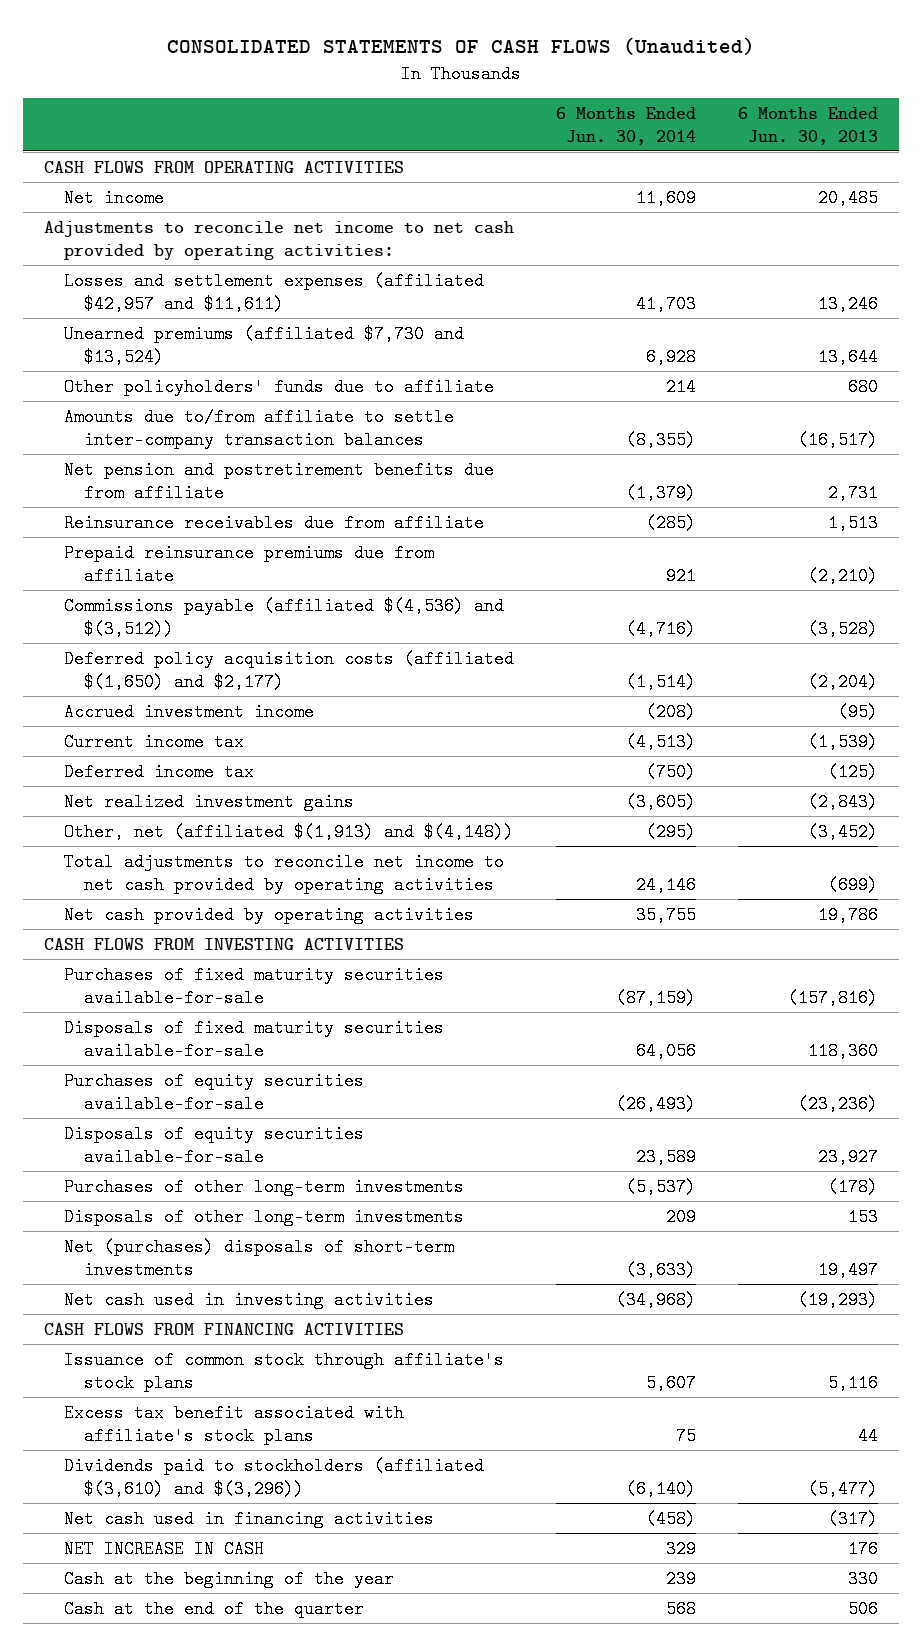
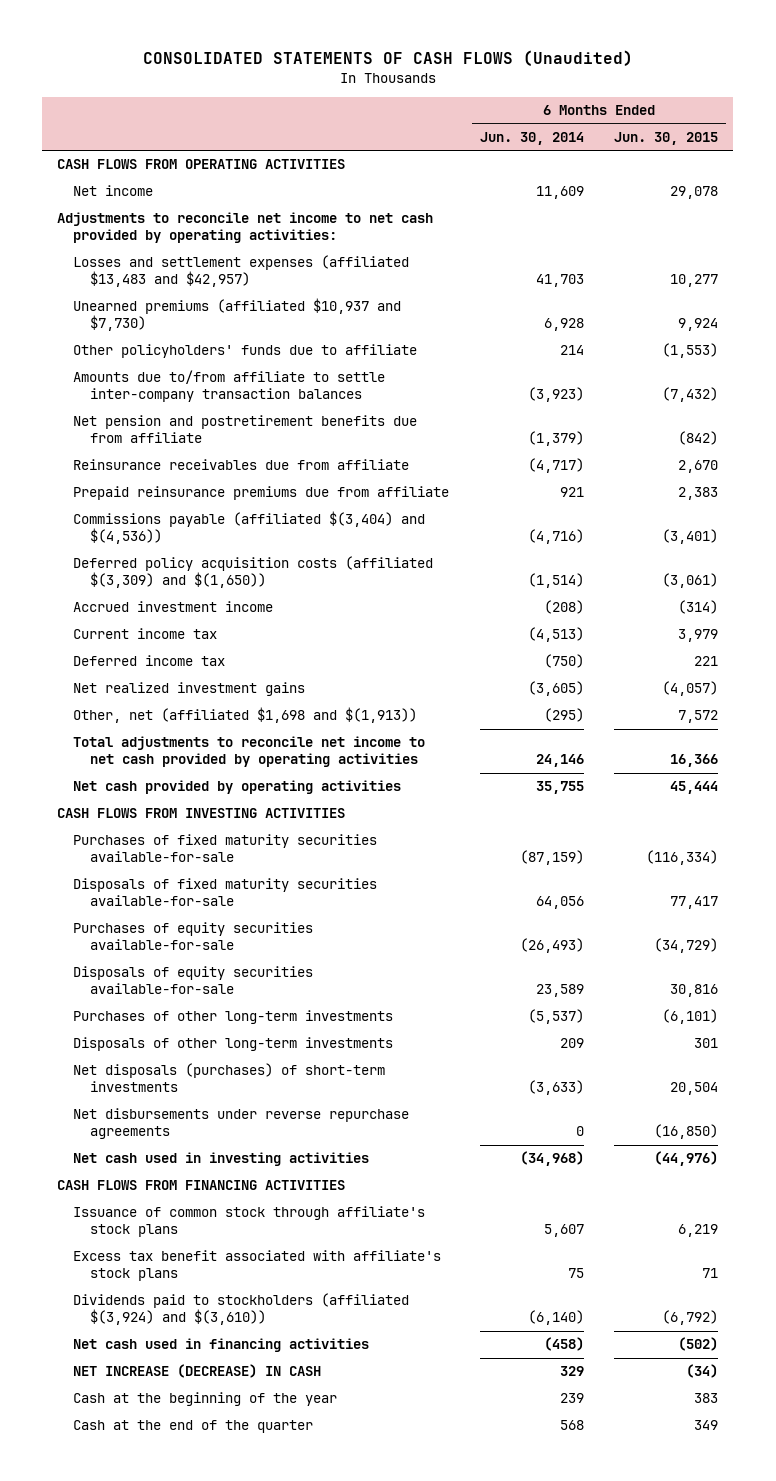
- | 6 Months Ended Jun. 30, 2014 | 6 Months Ended Jun. 30, 2013
+ | 6 Months Ended Jun. 30, 2014 | 6 Months Ended Jun. 30, 2015
- Losses and settlement expenses (affiliated $42,957 and $11,611) | 41,703 | 13,246
- Unearned premiums (affiliated $7,730 and $13,524) | 6,928 | 13,644
+ Losses and settlement expenses (affiliated $13,483 and $42,957) | 41,703 | 10,277
+ Unearned premiums (affiliated $10,937 and $7,730) | 6,928 | 9,924
- Amounts due to/from affiliate to settle inter-company transaction balances | (8,355) | (16,517)
+ Amounts due to/from affiliate to settle inter-company transaction balances | (3,923) | (7,432)
- Reinsurance receivables due from affiliate | (285) | 1,513
+ Reinsurance receivables due from affiliate | (4,717) | 2,670
- Commissions payable (affiliated $(4,536) and $(3,512)) | (4,716) | (3,528)
- Deferred policy acquisition costs (affiliated $(1,650) and $2,177) | (1,514) | (2,204)
+ Commissions payable (affiliated $(3,404) and $(4,536)) | (4,716) | (3,401)
+ Deferred policy acquisition costs (affiliated $(3,309) and $(1,650)) | (1,514) | (3,061)
- Other, net (affiliated $(1,913) and $(4,148)) | (295) | (3,452)
+ Other, net (affiliated $1,698 and $(1,913)) | (295) | 7,572
- Net (purchases) disposals of short-term investments | (3,633) | 19,497
+ Net disposals (purchases) of short-term investments | (3,633) | 20,504
+ Net disbursements under reverse repurchase agreements | 0 | (16,850)
- Dividends paid to stockholders (affiliated $(3,610) and $(3,296)) | (6,140) | (5,477)
+ Dividends paid to stockholders (affiliated $(3,924) and $(3,610)) | (6,140) | (6,792)
- NET INCREASE IN CASH | 329 | 176
+ NET INCREASE (DECREASE) IN CASH | 329 | (34)

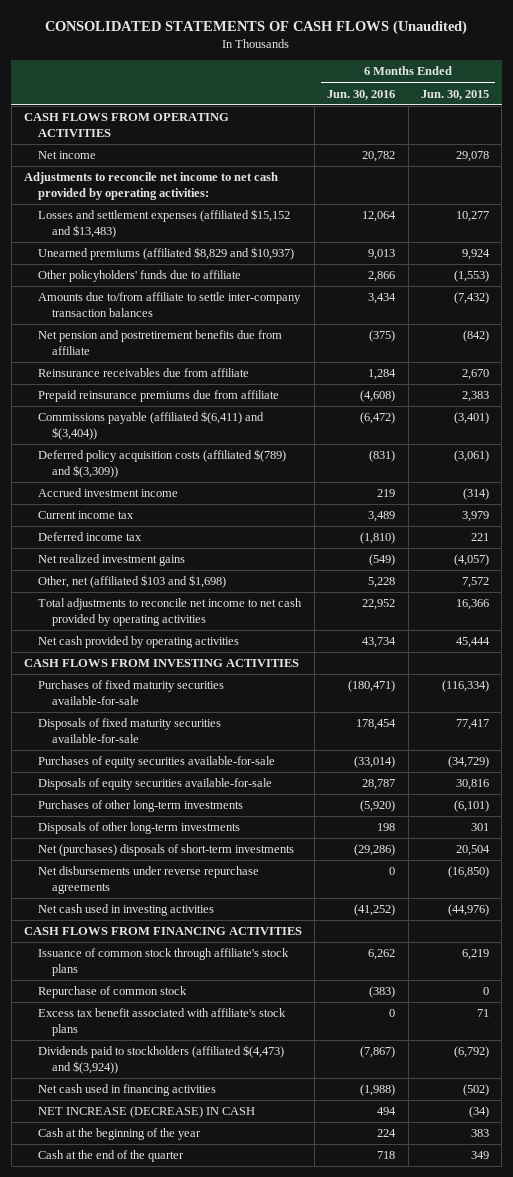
- | 6 Months Ended Jun. 30, 2014 | 6 Months Ended Jun. 30, 2015
+ | 6 Months Ended Jun. 30, 2016 | 6 Months Ended Jun. 30, 2015
- Losses and settlement expenses (affiliated $13,483 and $42,957) | 41,703 | 10,277
- Unearned premiums (affiliated $10,937 and $7,730) | 6,928 | 9,924
+ Losses and settlement expenses (affiliated $15,152 and $13,483) | 12,064 | 10,277
+ Unearned premiums (affiliated $8,829 and $10,937) | 9,013 | 9,924
- Commissions payable (affiliated $(3,404) and $(4,536)) | (4,716) | (3,401)
- Deferred policy acquisition costs (affiliated $(3,309) and $(1,650)) | (1,514) | (3,061)
+ Commissions payable (affiliated $(6,411) and $(3,404)) | (6,472) | (3,401)
+ Deferred policy acquisition costs (affiliated $(789) and $(3,309)) | (831) | (3,061)
- Other, net (affiliated $1,698 and $(1,913)) | (295) | 7,572
+ Other, net (affiliated $103 and $1,698) | 5,228 | 7,572
- Net disposals (purchases) of short-term investments | (3,633) | 20,504
+ Net (purchases) disposals of short-term investments | (29,286) | 20,504
+ Repurchase of common stock | (383) | 0
- Dividends paid to stockholders (affiliated $(3,924) and $(3,610)) | (6,140) | (6,792)
+ Dividends paid to stockholders (affiliated $(4,473) and $(3,924)) | (7,867) | (6,792)

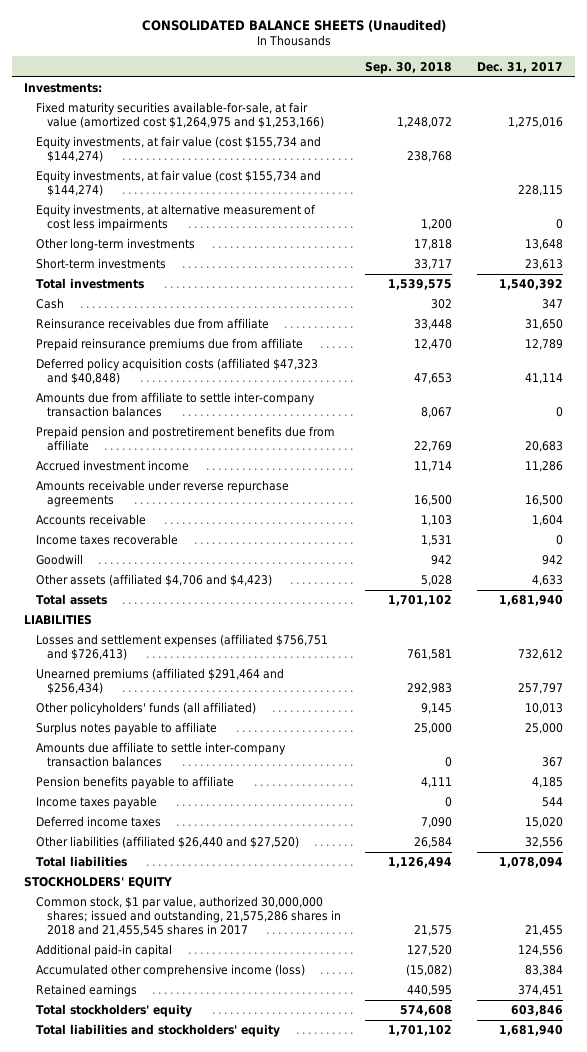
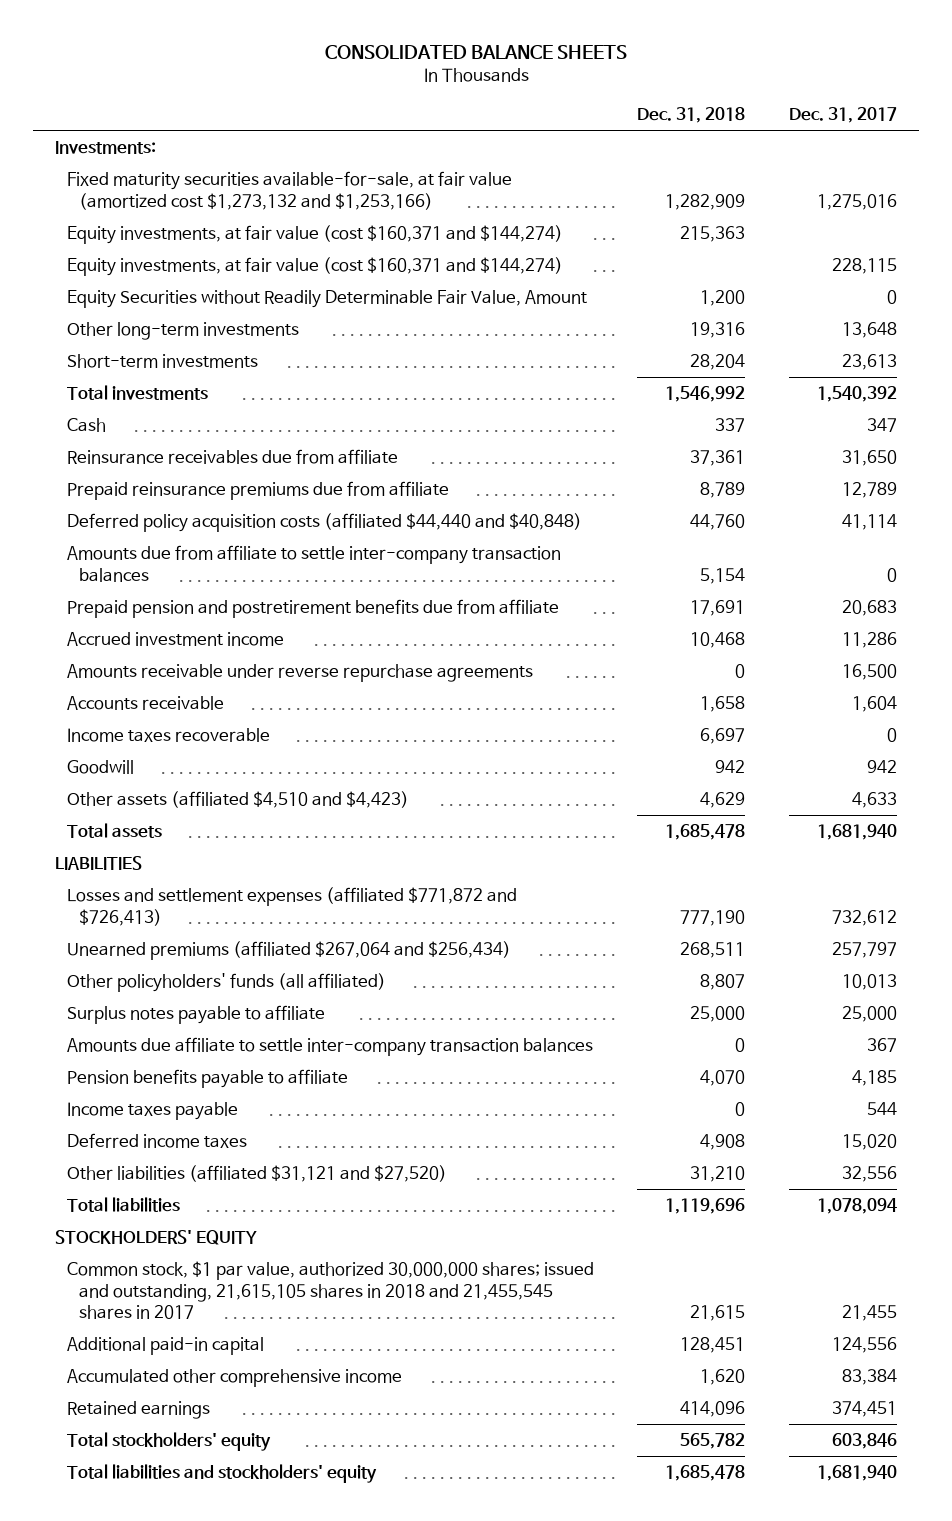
- CONSOLIDATED BALANCE SHEETS (Unaudited)
+ CONSOLIDATED BALANCE SHEETS
- | Sep. 30, 2018 | Dec. 31, 2017
+ | Dec. 31, 2018 | Dec. 31, 2017
- Fixed maturity securities available-for-sale, at fair value (amortized cost $1,264,975 and $1,253,166) | 1,248,072 | 1,275,016
- Equity investments, at fair value (cost $155,734 and $144,274) | 238,768 |
- Equity investments, at fair value (cost $155,734 and $144,274) | | 228,115
- Equity investments, at alternative measurement of cost less impairments | 1,200 | 0
+ Fixed maturity securities available-for-sale, at fair value (amortized cost $1,273,132 and $1,253,166) | 1,282,909 | 1,275,016
+ Equity investments, at fair value (cost $160,371 and $144,274) | 215,363 |
+ Equity investments, at fair value (cost $160,371 and $144,274) | | 228,115
+ Equity Securities without Readily Determinable Fair Value, Amount | 1,200 | 0
- Deferred policy acquisition costs (affiliated $47,323 and $40,848) | 47,653 | 41,114
+ Deferred policy acquisition costs (affiliated $44,440 and $40,848) | 44,760 | 41,114
- Other assets (affiliated $4,706 and $4,423) | 5,028 | 4,633
+ Other assets (affiliated $4,510 and $4,423) | 4,629 | 4,633
- Losses and settlement expenses (affiliated $756,751 and $726,413) | 761,581 | 732,612
- Unearned premiums (affiliated $291,464 and $256,434) | 292,983 | 257,797
+ Losses and settlement expenses (affiliated $771,872 and $726,413) | 777,190 | 732,612
+ Unearned premiums (affiliated $267,064 and $256,434) | 268,511 | 257,797
- Other liabilities (affiliated $26,440 and $27,520) | 26,584 | 32,556
+ Other liabilities (affiliated $31,121 and $27,520) | 31,210 | 32,556
- Common stock, $1 par value, authorized 30,000,000 shares; issued and outstanding, 21,575,286 shares in 2018 and 21,455,545 shares in 2017 | 21,575 | 21,455
+ Common stock, $1 par value, authorized 30,000,000 shares; issued and outstanding, 21,615,105 shares in 2018 and 21,455,545 shares in 2017 | 21,615 | 21,455
- Accumulated other comprehensive income (loss) | (15,082) | 83,384
+ Accumulated other comprehensive income | 1,620 | 83,384

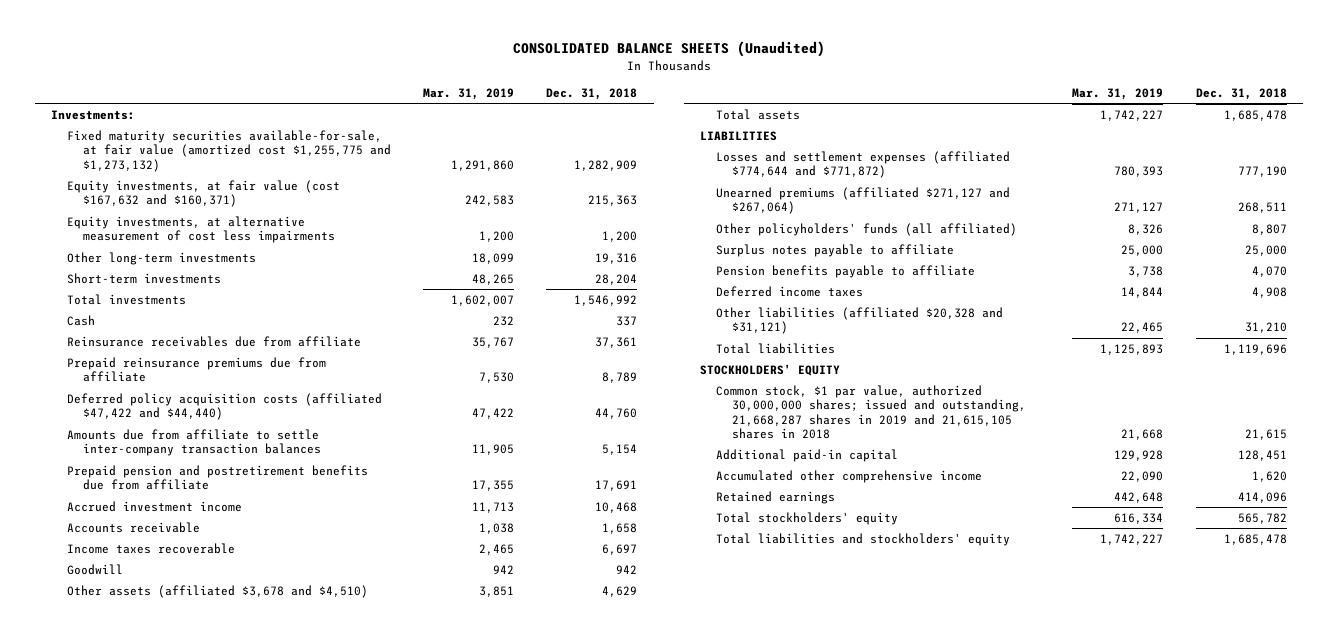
- CONSOLIDATED BALANCE SHEETS
+ CONSOLIDATED BALANCE SHEETS (Unaudited)
- | Dec. 31, 2018 | Dec. 31, 2017
+ | Mar. 31, 2019 | Dec. 31, 2018
- Fixed maturity securities available-for-sale, at fair value (amortized cost $1,273,132 and $1,253,166) | 1,282,909 | 1,275,016
- Equity investments, at fair value (cost $160,371 and $144,274) | 215,363 |
- Equity investments, at fair value (cost $160,371 and $144,274) | | 228,115
- Equity Securities without Readily Determinable Fair Value, Amount | 1,200 | 0
+ Fixed maturity securities available-for-sale, at fair value (amortized cost $1,255,775 and $1,273,132) | 1,291,860 | 1,282,909
+ Equity investments, at fair value (cost $167,632 and $160,371) | 242,583 | 215,363
+ Equity investments, at alternative measurement of cost less impairments | 1,200 | 1,200
- Deferred policy acquisition costs (affiliated $44,440 and $40,848) | 44,760 | 41,114
+ Deferred policy acquisition costs (affiliated $47,422 and $44,440) | 47,422 | 44,760
- Amounts receivable under reverse repurchase agreements | 0 | 16,500
- Other assets (affiliated $4,510 and $4,423) | 4,629 | 4,633
+ Other assets (affiliated $3,678 and $4,510) | 3,851 | 4,629
- Losses and settlement expenses (affiliated $771,872 and $726,413) | 777,190 | 732,612
- Unearned premiums (affiliated $267,064 and $256,434) | 268,511 | 257,797
+ Losses and settlement expenses (affiliated $774,644 and $771,872) | 780,393 | 777,190
+ Unearned premiums (affiliated $271,127 and $267,064) | 271,127 | 268,511
- Amounts due affiliate to settle inter-company transaction balances | 0 | 367
- Income taxes payable | 0 | 544
- Other liabilities (affiliated $31,121 and $27,520) | 31,210 | 32,556
+ Other liabilities (affiliated $20,328 and $31,121) | 22,465 | 31,210
- Common stock, $1 par value, authorized 30,000,000 shares; issued and outstanding, 21,615,105 shares in 2018 and 21,455,545 shares in 2017 | 21,615 | 21,455
+ Common stock, $1 par value, authorized 30,000,000 shares; issued and outstanding, 21,668,287 shares in 2019 and 21,615,105 shares in 2018 | 21,668 | 21,615

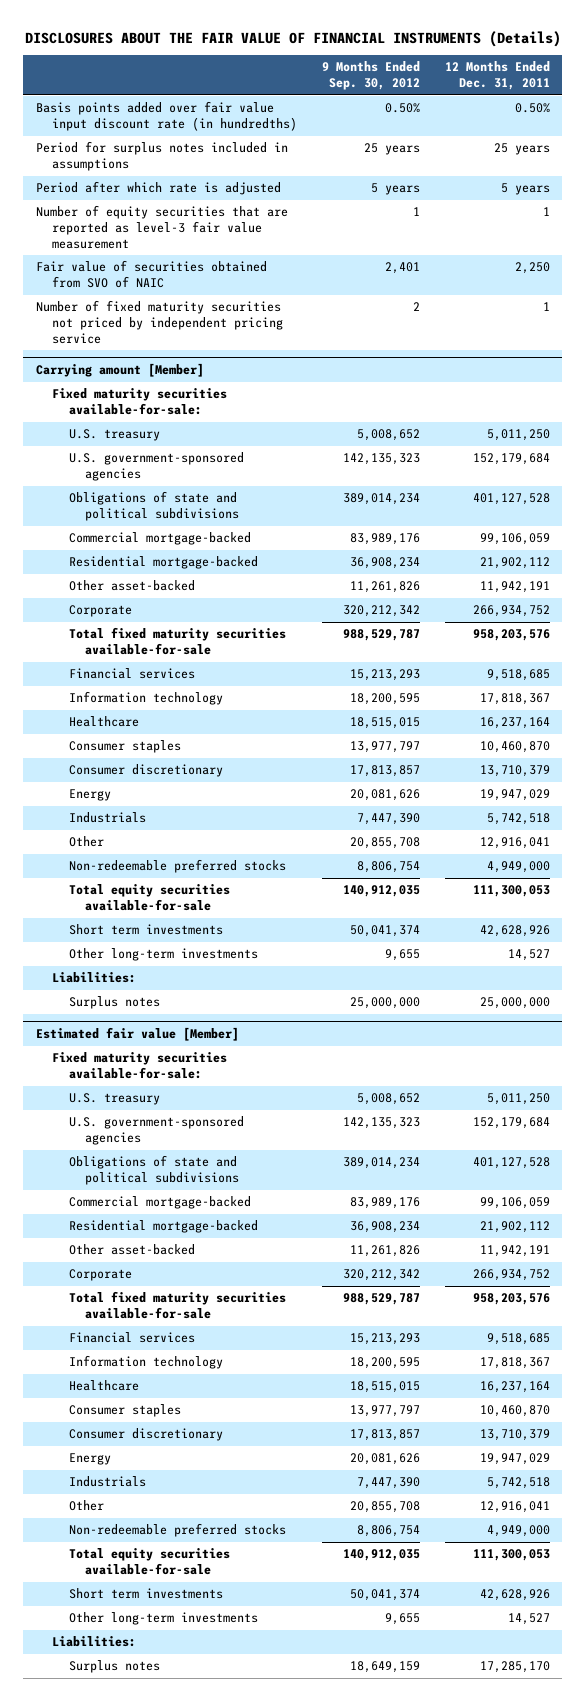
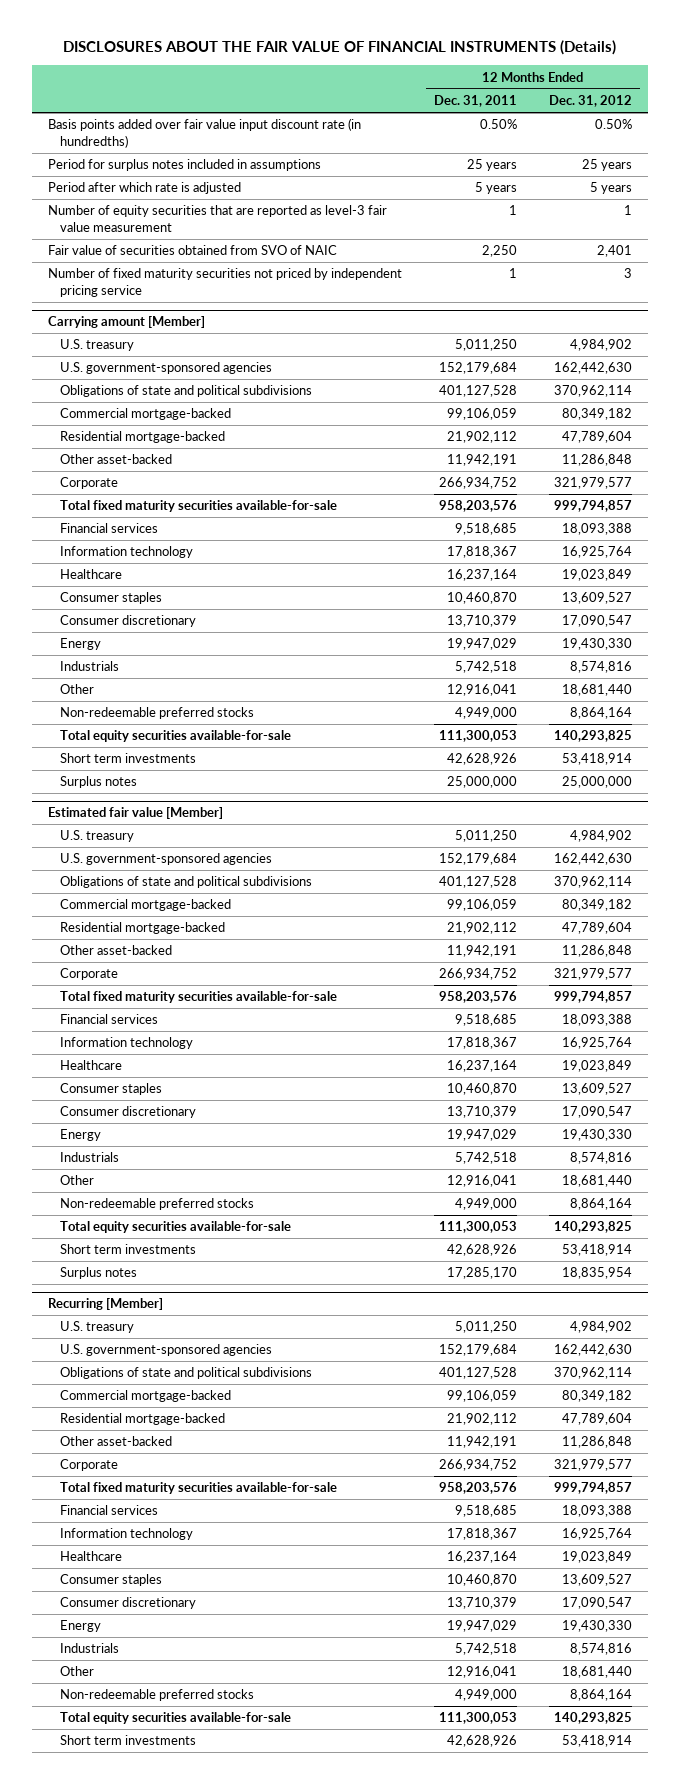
- | 9 Months Ended Sep. 30, 2012 | 12 Months Ended Dec. 31, 2011
+ | 12 Months Ended Dec. 31, 2011 | 12 Months Ended Dec. 31, 2012
@ Carrying amount [Member]
- Fixed maturity securities available-for-sale:
- Other long-term investments | 9,655 | 14,527
- Liabilities:
@ Estimated fair value [Member]
- Fixed maturity securities available-for-sale:
- Other long-term investments | 9,655 | 14,527
- Liabilities:
+ Recurring [Member]
+ U.S. treasury | 5,011,250 | 4,984,902
+ U.S. government-sponsored agencies | 152,179,684 | 162,442,630
+ Obligations of state and political subdivisions | 401,127,528 | 370,962,114
+ Commercial mortgage-backed | 99,106,059 | 80,349,182
+ Residential mortgage-backed | 21,902,112 | 47,789,604
+ Other asset-backed | 11,942,191 | 11,286,848
+ Corporate | 266,934,752 | 321,979,577
+ Total fixed maturity securities available-for-sale | 958,203,576 | 999,794,857
+ Financial services | 9,518,685 | 18,093,388
+ Information technology | 17,818,367 | 16,925,764
+ Healthcare | 16,237,164 | 19,023,849
+ Consumer staples | 10,460,870 | 13,609,527
+ Consumer discretionary | 13,710,379 | 17,090,547
+ Energy | 19,947,029 | 19,430,330
+ Industrials | 5,742,518 | 8,574,816
+ Other | 12,916,041 | 18,681,440
+ Non-redeemable preferred stocks | 4,949,000 | 8,864,164
+ Total equity securities available-for-sale | 111,300,053 | 140,293,825
+ Short term investments | 42,628,926 | 53,418,914

